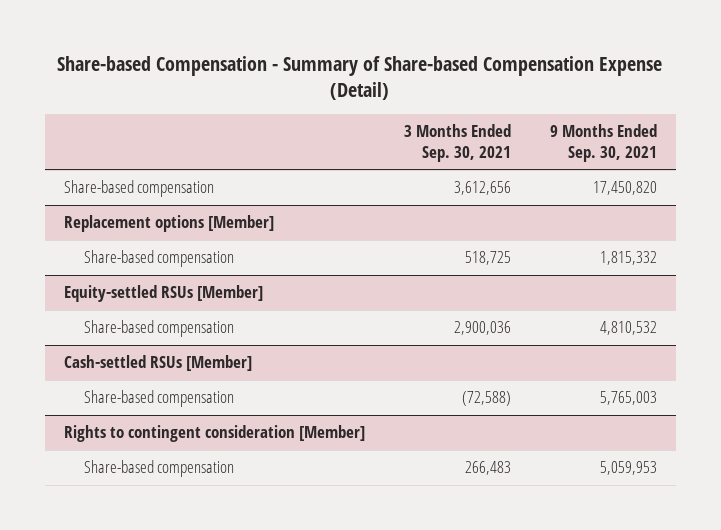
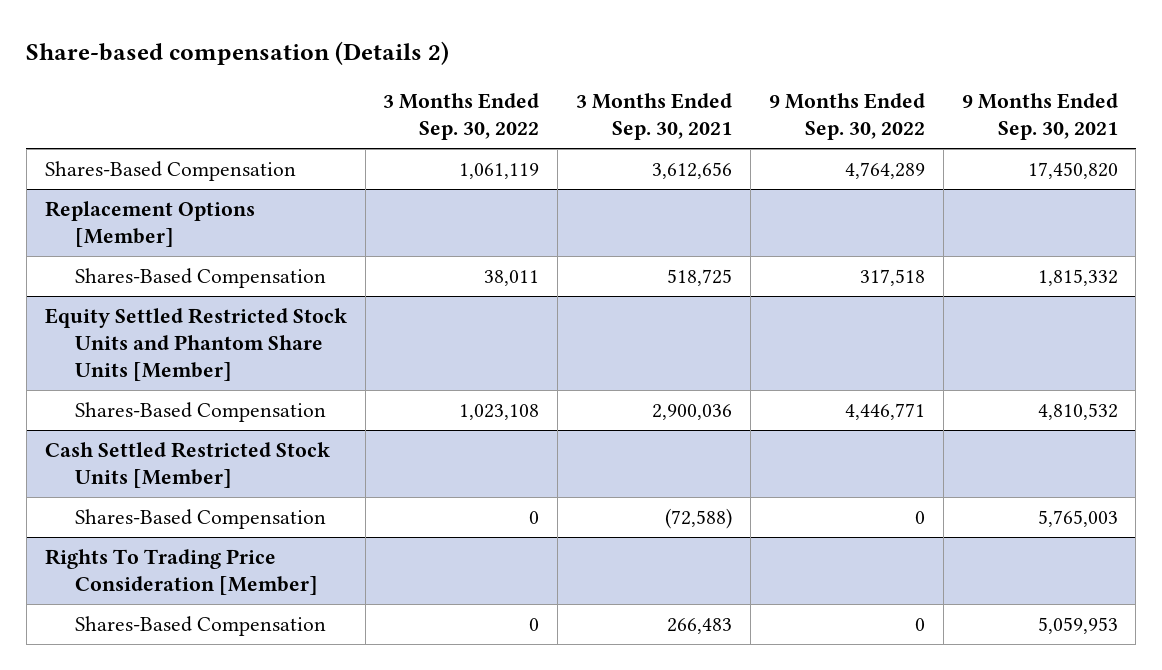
- Share-based Compensation - Summary of Share-based Compensation Expense (Detail)
+ Share-based compensation (Details 2)
- | 3 Months Ended Sep. 30, 2021 | 9 Months Ended Sep. 30, 2021
+ | 3 Months Ended Sep. 30, 2022 | 3 Months Ended Sep. 30, 2021 | 9 Months Ended Sep. 30, 2022 | 9 Months Ended Sep. 30, 2021
- Share-based compensation | 3,612,656 | 17,450,820
- Replacement options [Member]
- Share-based compensation | 518,725 | 1,815,332
- Equity-settled RSUs [Member]
- Share-based compensation | 2,900,036 | 4,810,532
- Cash-settled RSUs [Member]
- Share-based compensation | (72,588) | 5,765,003
- Rights to contingent consideration [Member]
- Share-based compensation | 266,483 | 5,059,953
+ Shares-Based Compensation | 1,061,119 | 3,612,656 | 4,764,289 | 17,450,820
+ Replacement Options [Member]
+ Shares-Based Compensation | 38,011 | 518,725 | 317,518 | 1,815,332
+ Equity Settled Restricted Stock Units and Phantom Share Units [Member]
+ Shares-Based Compensation | 1,023,108 | 2,900,036 | 4,446,771 | 4,810,532
+ Cash Settled Restricted Stock Units [Member]
+ Shares-Based Compensation | 0 | (72,588) | 0 | 5,765,003
+ Rights To Trading Price Consideration [Member]
+ Shares-Based Compensation | 0 | 266,483 | 0 | 5,059,953

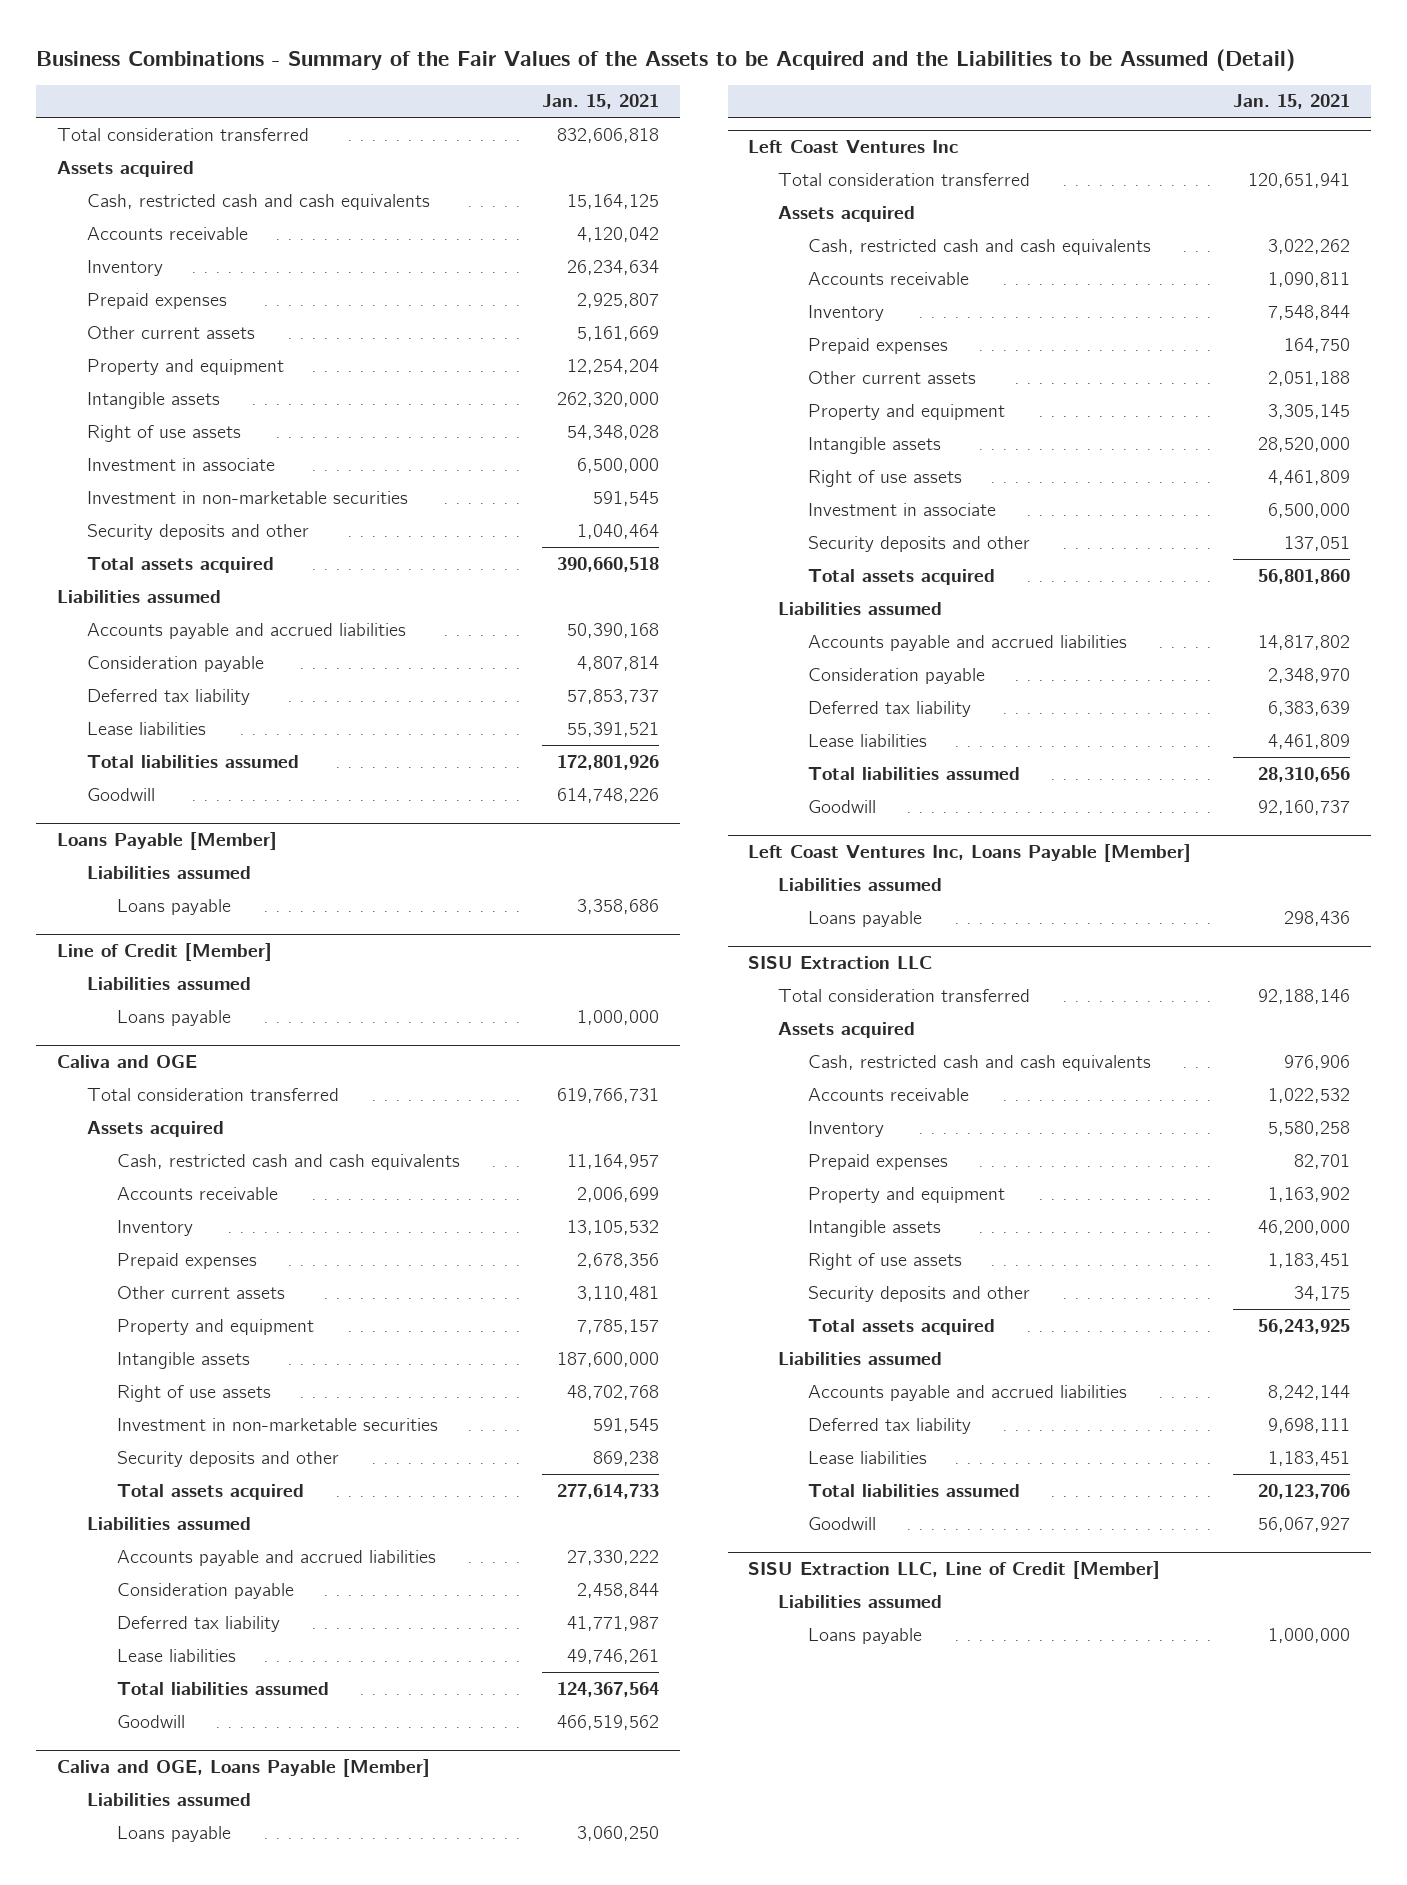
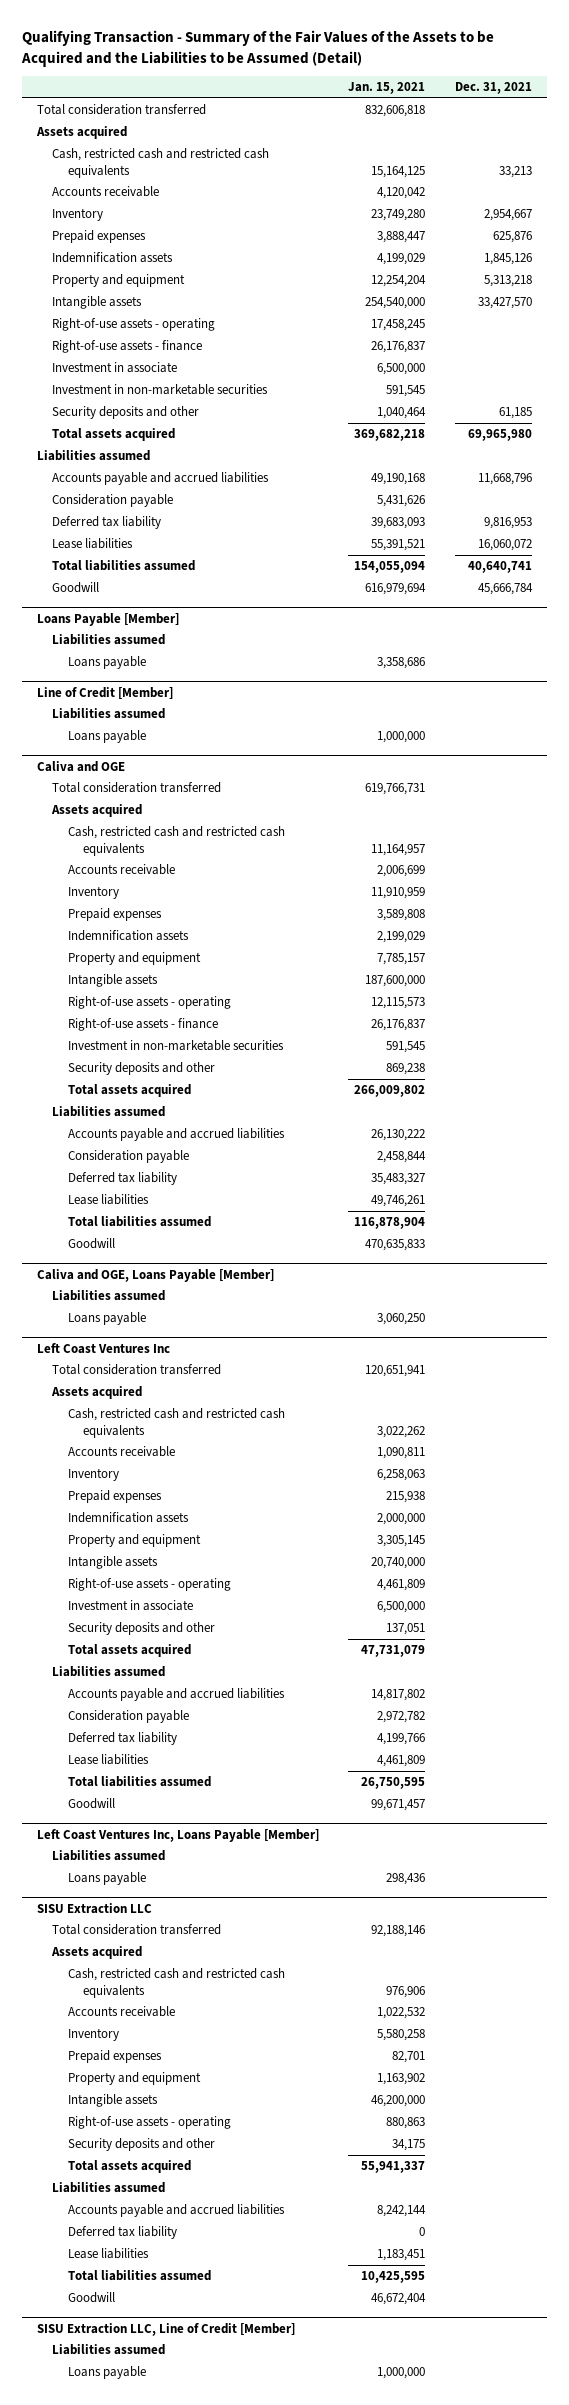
- Business Combinations - Summary of the Fair Values of the Assets to be Acquired and the Liabilities to be Assumed (Detail)
+ Qualifying Transaction - Summary of the Fair Values of the Assets to be Acquired and the Liabilities to be Assumed (Detail)
- | Jan. 15, 2021
+ | Jan. 15, 2021 | Dec. 31, 2021
- Cash, restricted cash and cash equivalents | 15,164,125
+ Cash, restricted cash and restricted cash equivalents | 15,164,125 | 33,213
- Inventory | 26,234,634
- Prepaid expenses | 2,925,807
- Other current assets | 5,161,669
+ Inventory | 23,749,280 | 2,954,667
+ Prepaid expenses | 3,888,447 | 625,876
+ Indemnification assets | 4,199,029 | 1,845,126
- Intangible assets | 262,320,000
- Right of use assets | 54,348,028
+ Intangible assets | 254,540,000 | 33,427,570
+ Right-of-use assets - operating | 17,458,245 |
+ Right-of-use assets - finance | 26,176,837 |
- Total assets acquired | 390,660,518
+ Total assets acquired | 369,682,218 | 69,965,980
- Accounts payable and accrued liabilities | 50,390,168
- Consideration payable | 4,807,814
- Deferred tax liability | 57,853,737
+ Accounts payable and accrued liabilities | 49,190,168 | 11,668,796
+ Consideration payable | 5,431,626 |
+ Deferred tax liability | 39,683,093 | 9,816,953
- Total liabilities assumed | 172,801,926
- Goodwill | 614,748,226
+ Total liabilities assumed | 154,055,094 | 40,640,741
+ Goodwill | 616,979,694 | 45,666,784
@ Caliva and OGE
- Cash, restricted cash and cash equivalents | 11,164,957
+ Cash, restricted cash and restricted cash equivalents | 11,164,957 |
- Inventory | 13,105,532
- Prepaid expenses | 2,678,356
- Other current assets | 3,110,481
+ Inventory | 11,910,959 |
+ Prepaid expenses | 3,589,808 |
+ Indemnification assets | 2,199,029 |
- Right of use assets | 48,702,768
+ Right-of-use assets - operating | 12,115,573 |
+ Right-of-use assets - finance | 26,176,837 |
- Total assets acquired | 277,614,733
+ Total assets acquired | 266,009,802 |
- Accounts payable and accrued liabilities | 27,330,222
+ Accounts payable and accrued liabilities | 26,130,222 |
- Deferred tax liability | 41,771,987
+ Deferred tax liability | 35,483,327 |
- Total liabilities assumed | 124,367,564
- Goodwill | 466,519,562
+ Total liabilities assumed | 116,878,904 |
+ Goodwill | 470,635,833 |
@ Left Coast Ventures Inc
- Cash, restricted cash and cash equivalents | 3,022,262
+ Cash, restricted cash and restricted cash equivalents | 3,022,262 |
- Inventory | 7,548,844
- Prepaid expenses | 164,750
- Other current assets | 2,051,188
+ Inventory | 6,258,063 |
+ Prepaid expenses | 215,938 |
+ Indemnification assets | 2,000,000 |
- Intangible assets | 28,520,000
- Right of use assets | 4,461,809
+ Intangible assets | 20,740,000 |
+ Right-of-use assets - operating | 4,461,809 |
- Total assets acquired | 56,801,860
+ Total assets acquired | 47,731,079 |
- Consideration payable | 2,348,970
- Deferred tax liability | 6,383,639
+ Consideration payable | 2,972,782 |
+ Deferred tax liability | 4,199,766 |
- Total liabilities assumed | 28,310,656
- Goodwill | 92,160,737
+ Total liabilities assumed | 26,750,595 |
+ Goodwill | 99,671,457 |
@ SISU Extraction LLC
- Cash, restricted cash and cash equivalents | 976,906
+ Cash, restricted cash and restricted cash equivalents | 976,906 |
- Right of use assets | 1,183,451
+ Right-of-use assets - operating | 880,863 |
- Total assets acquired | 56,243,925
+ Total assets acquired | 55,941,337 |
- Deferred tax liability | 9,698,111
+ Deferred tax liability | 0 |
- Total liabilities assumed | 20,123,706
- Goodwill | 56,067,927
+ Total liabilities assumed | 10,425,595 |
+ Goodwill | 46,672,404 |

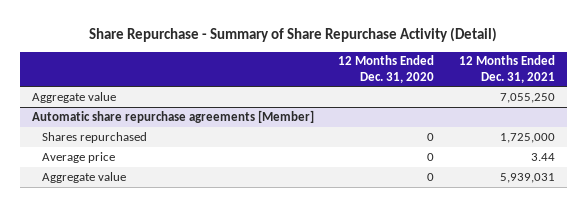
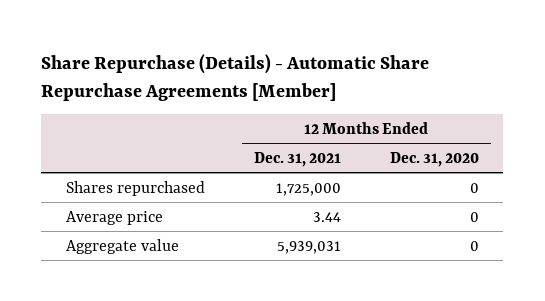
- Share Repurchase - Summary of Share Repurchase Activity (Detail)
+ Share Repurchase (Details) - Automatic Share Repurchase Agreements [Member]
- | 12 Months Ended Dec. 31, 2020 | 12 Months Ended Dec. 31, 2021
+ | 12 Months Ended Dec. 31, 2021 | 12 Months Ended Dec. 31, 2020
- Aggregate value | | 7,055,250
- Automatic share repurchase agreements [Member]

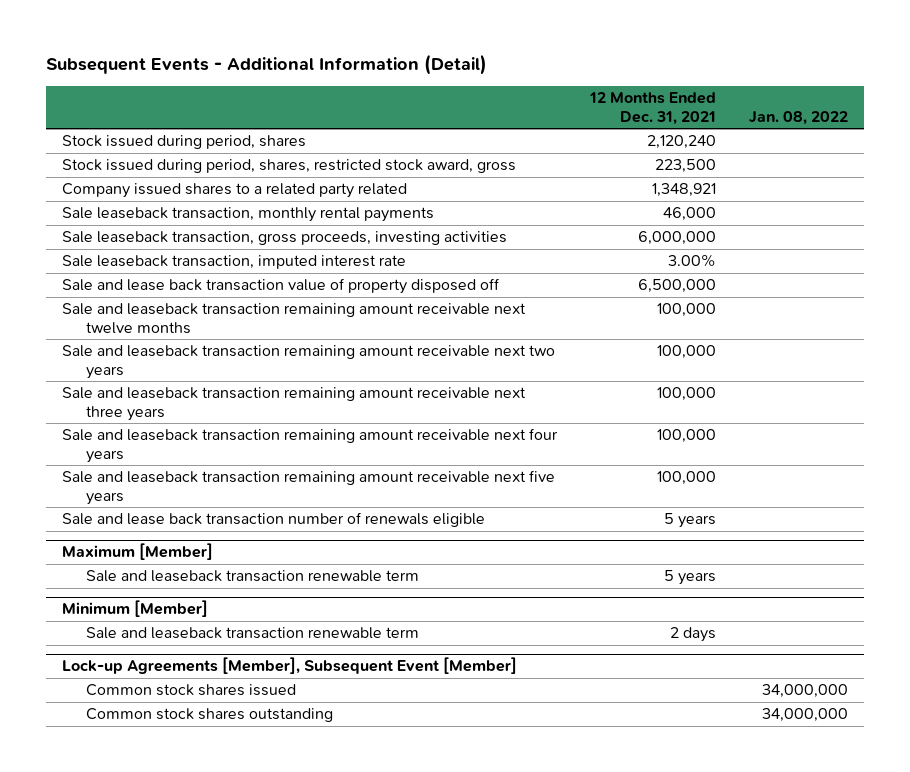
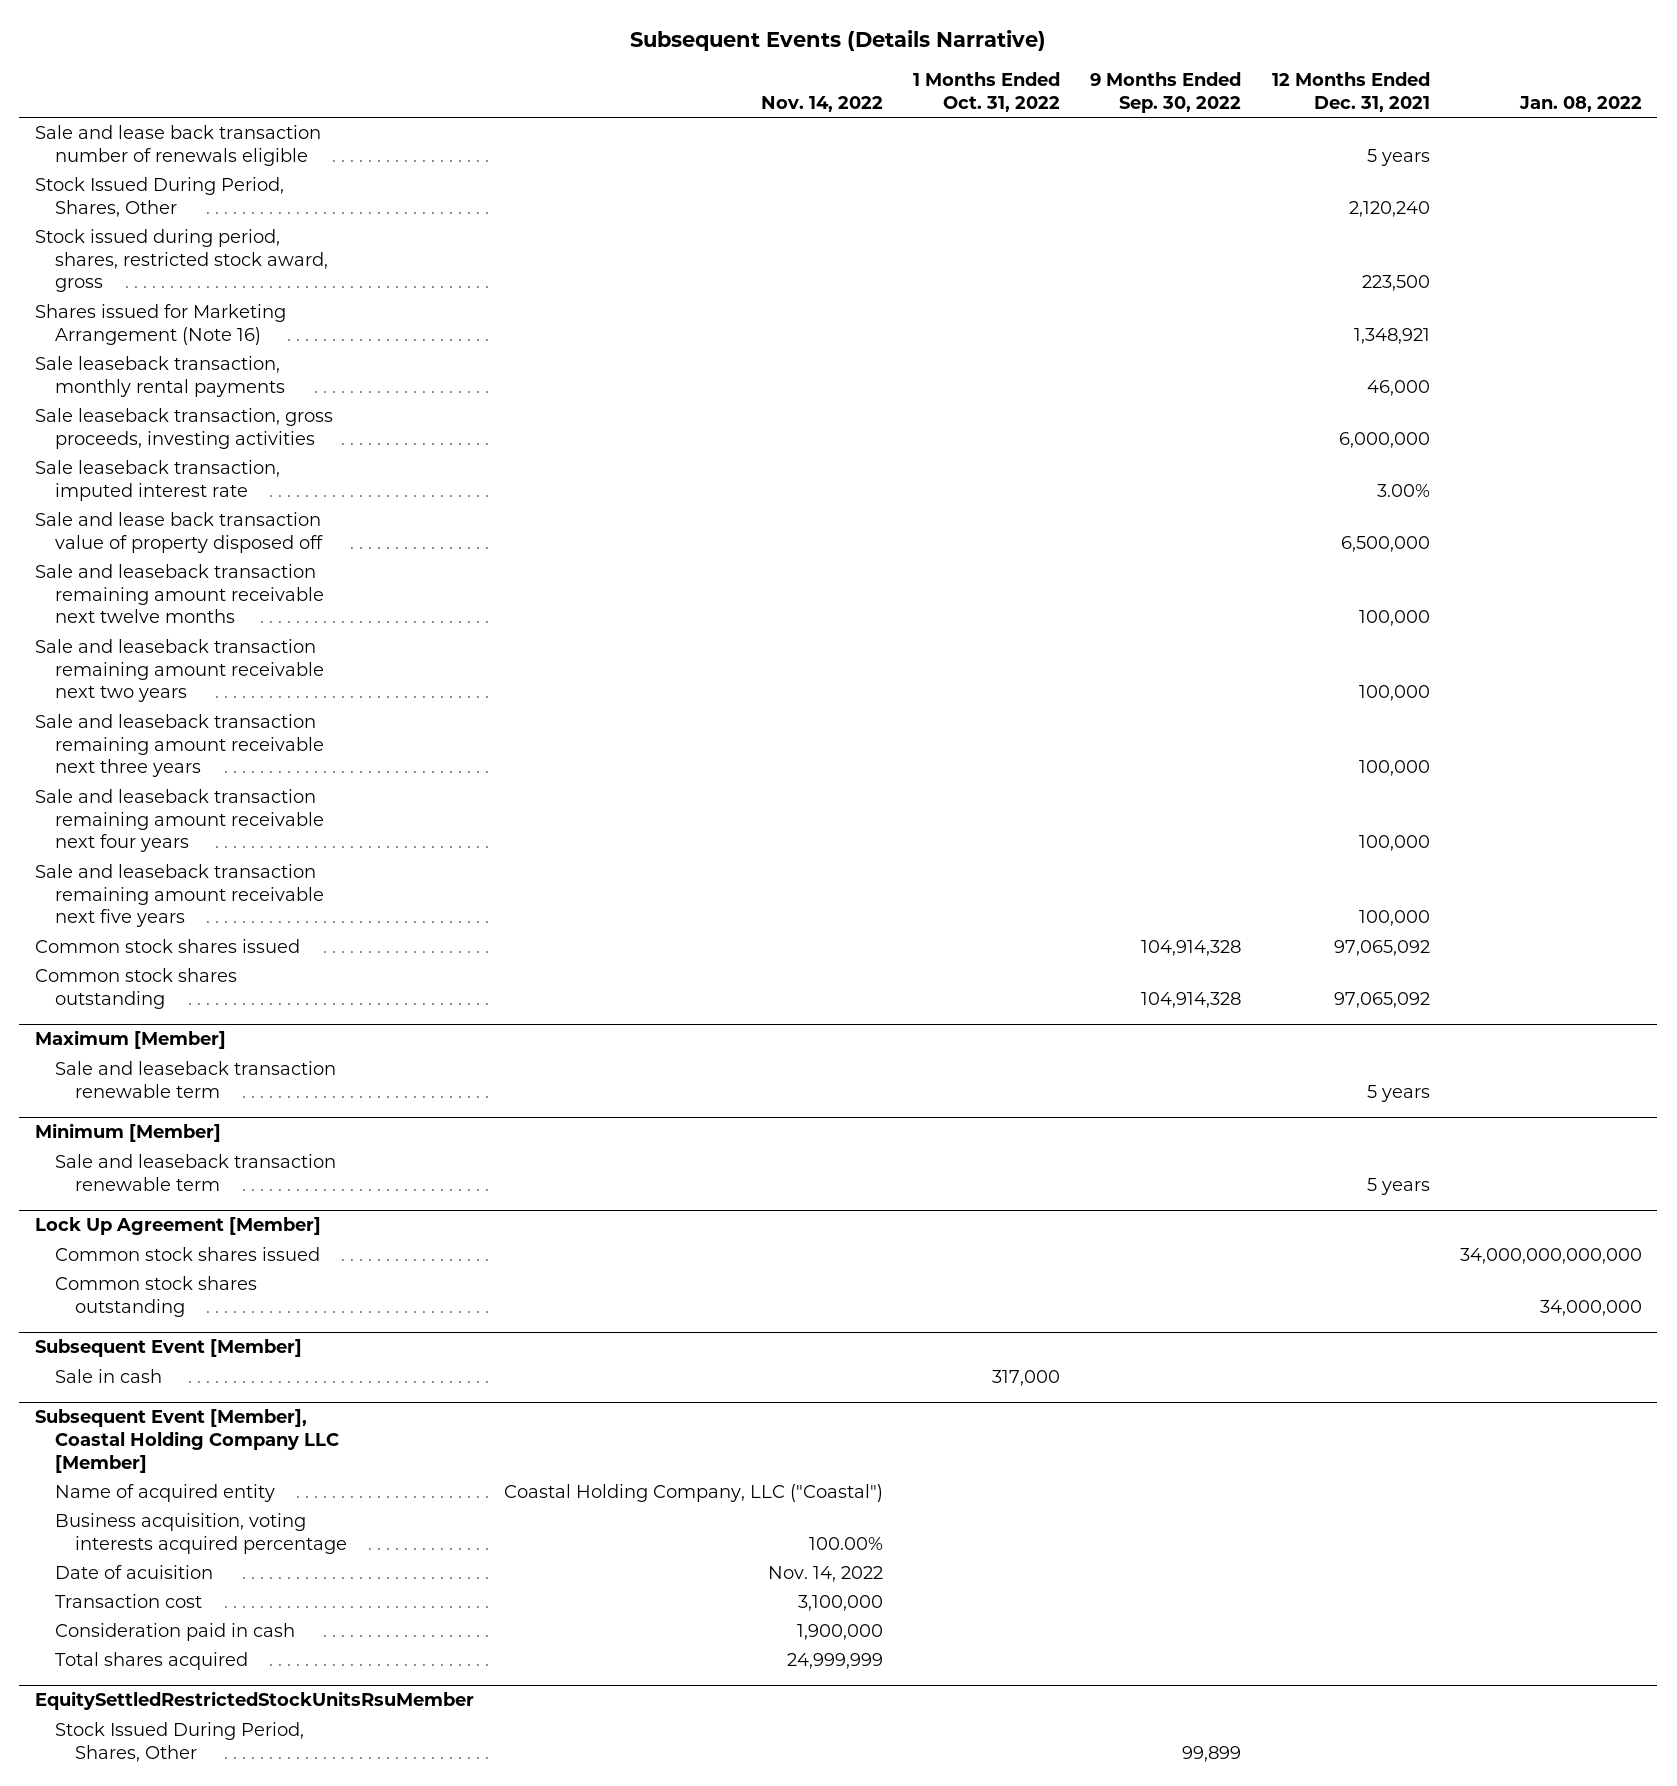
- Subsequent Events - Additional Information (Detail)
+ Subsequent Events (Details Narrative)
- | 12 Months Ended Dec. 31, 2021 | Jan. 08, 2022
+ | Nov. 14, 2022 | 1 Months Ended Oct. 31, 2022 | 9 Months Ended Sep. 30, 2022 | 12 Months Ended Dec. 31, 2021 | Jan. 08, 2022
- Stock issued during period, shares | 2,120,240 |
moved up: Sale and lease back transaction number of renewals eligible | | | | 5 years |
+ Stock Issued During Period, Shares, Other | | | | 2,120,240 |
- Company issued shares to a related party related | 1,348,921 |
+ Shares issued for Marketing Arrangement (Note 16) | | | | 1,348,921 |
+ Common stock shares issued | | | 104,914,328 | 97,065,092 |
+ Common stock shares outstanding | | | 104,914,328 | 97,065,092 |
@ Minimum [Member]
- Sale and leaseback transaction renewable term | 2 days |
- Lock-up Agreements [Member], Subsequent Event [Member]
- Common stock shares issued | | 34,000,000
@ Minimum [Member]
+ Sale and leaseback transaction renewable term | | | | 5 years |
+ Lock Up Agreement [Member]
+ Common stock shares issued | | | | | 34,000,000,000,000
+ Subsequent Event [Member]
+ Sale in cash | | 317,000 | | |
+ Subsequent Event [Member], Coastal Holding Company LLC [Member]
+ Name of acquired entity | Coastal Holding Company, LLC ("Coastal") | | | |
+ Business acquisition, voting interests acquired percentage | 100.00% | | | |
+ Date of acuisition | Nov. 14, 2022 | | | |
+ Transaction cost | 3,100,000 | | | |
+ Consideration paid in cash | 1,900,000 | | | |
+ Total shares acquired | 24,999,999 | | | |
+ EquitySettledRestrictedStockUnitsRsuMember
+ Stock Issued During Period, Shares, Other | | | 99,899 | |

